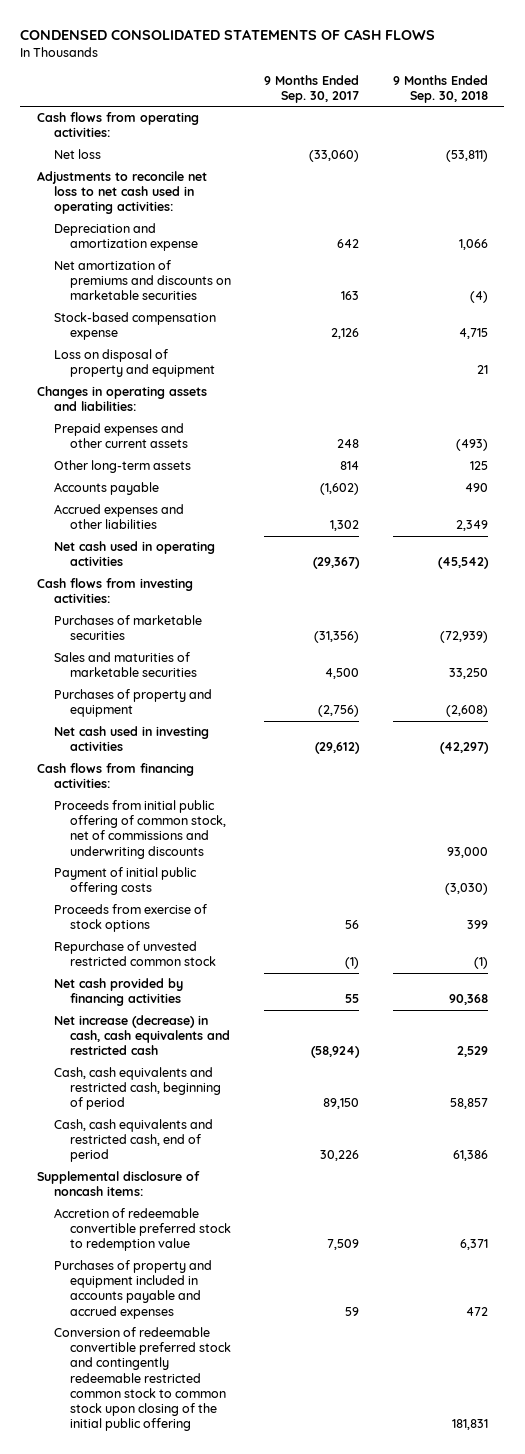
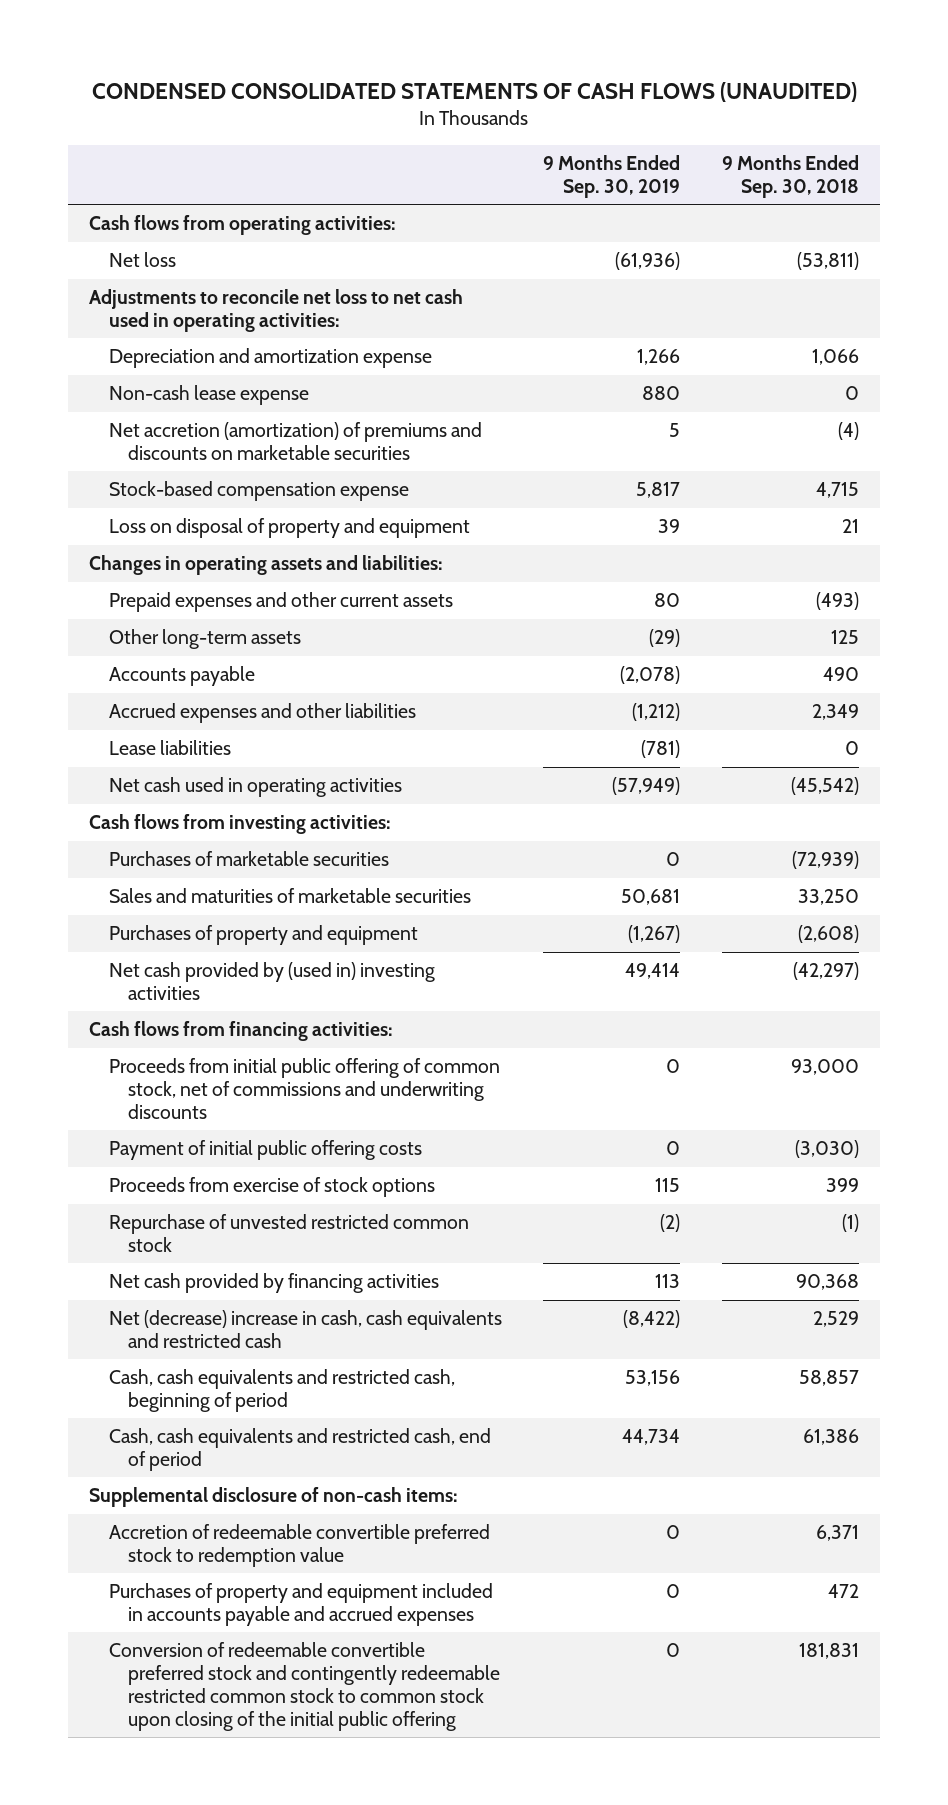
- CONDENSED CONSOLIDATED STATEMENTS OF CASH FLOWS
+ CONDENSED CONSOLIDATED STATEMENTS OF CASH FLOWS (UNAUDITED)
- | 9 Months Ended Sep. 30, 2017 | 9 Months Ended Sep. 30, 2018
+ | 9 Months Ended Sep. 30, 2019 | 9 Months Ended Sep. 30, 2018
- Net amortization of premiums and discounts on marketable securities | 163 | (4)
+ Non-cash lease expense | 880 | 0
+ Net accretion (amortization) of premiums and discounts on marketable securities | 5 | (4)
+ Lease liabilities | (781) | 0
- Net cash used in investing activities | (29,612) | (42,297)
+ Net cash provided by (used in) investing activities | 49,414 | (42,297)
- Net increase (decrease) in cash, cash equivalents and restricted cash | (58,924) | 2,529
+ Net (decrease) increase in cash, cash equivalents and restricted cash | (8,422) | 2,529
- Supplemental disclosure of noncash items:
+ Supplemental disclosure of non-cash items:

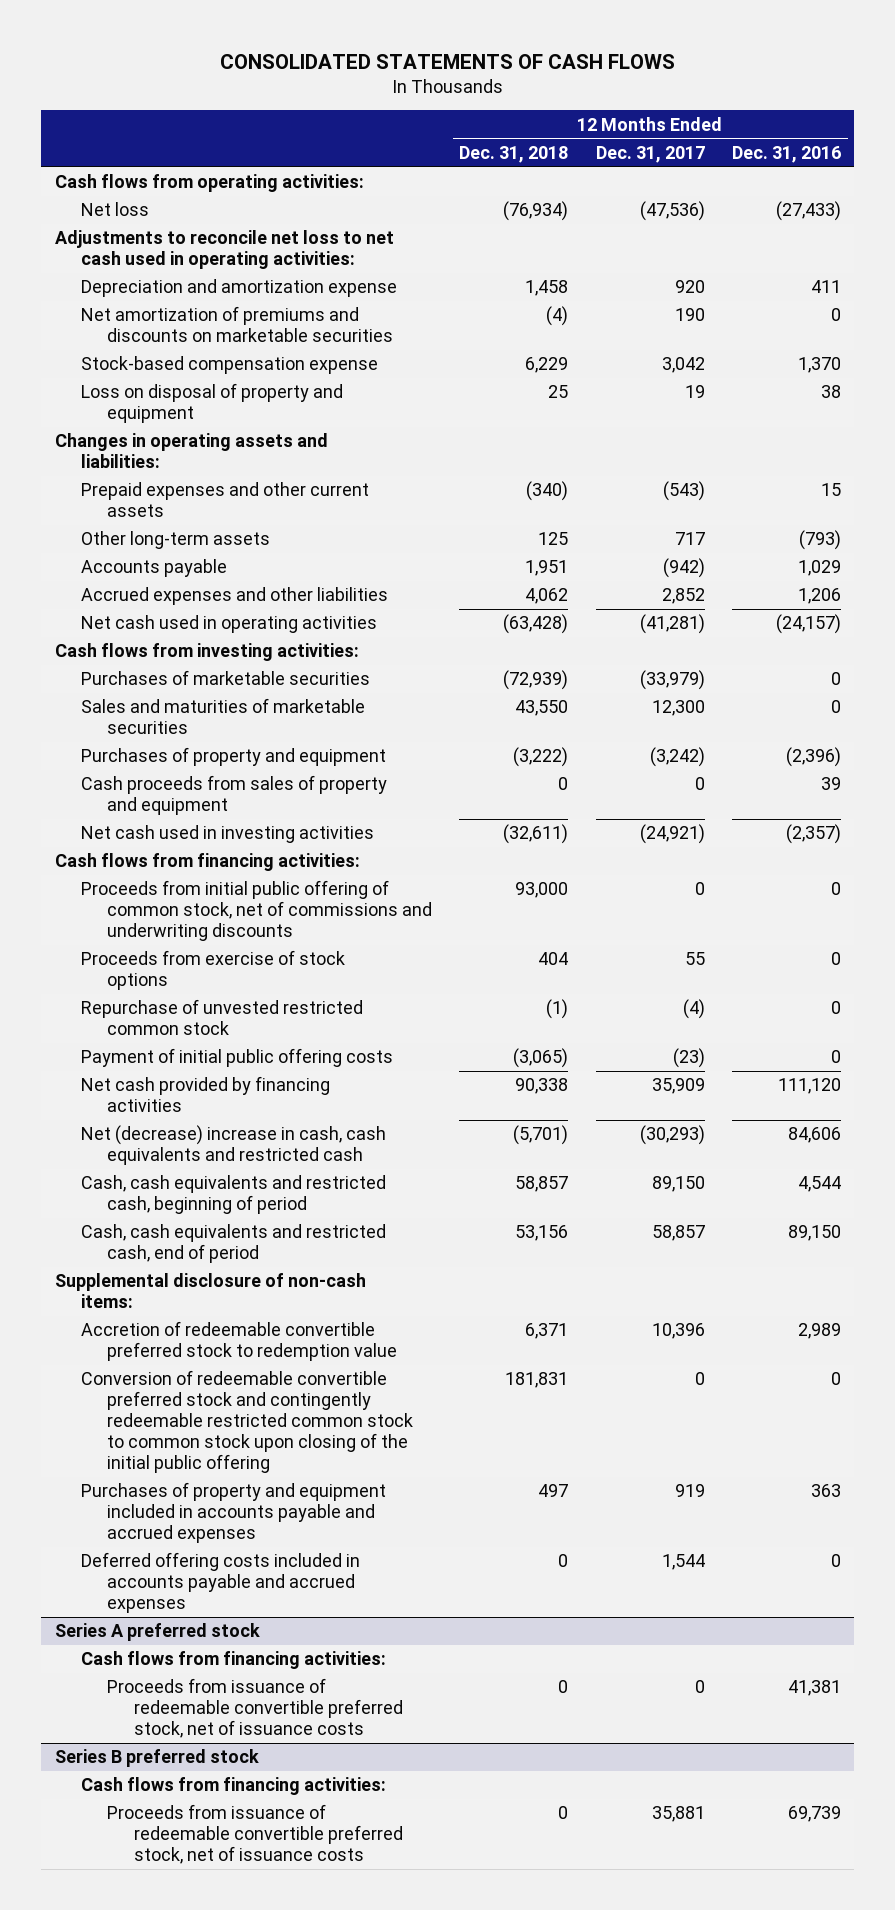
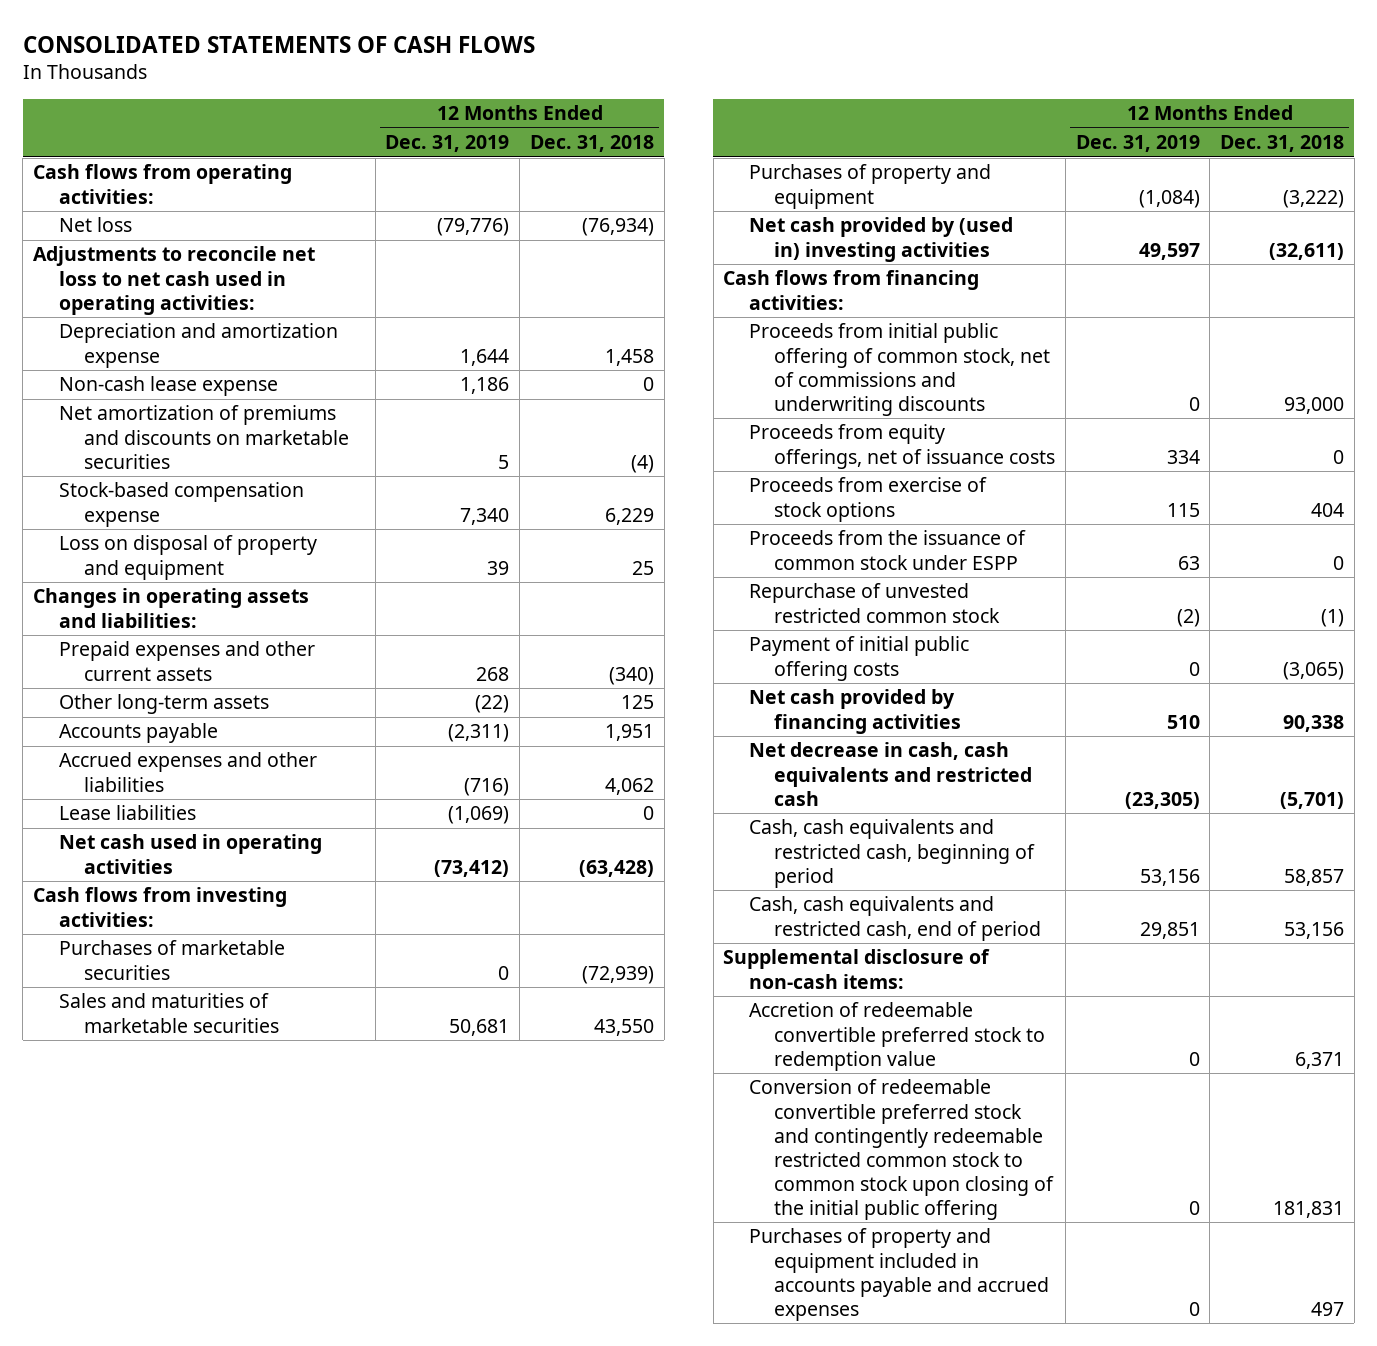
- | 12 Months Ended Dec. 31, 2018 | 12 Months Ended Dec. 31, 2017 | 12 Months Ended Dec. 31, 2016
+ | 12 Months Ended Dec. 31, 2019 | 12 Months Ended Dec. 31, 2018
+ Non-cash lease expense | 1,186 | 0
+ Lease liabilities | (1,069) | 0
- Cash proceeds from sales of property and equipment | 0 | 0 | 39
- Net cash used in investing activities | (32,611) | (24,921) | (2,357)
+ Net cash provided by (used in) investing activities | 49,597 | (32,611)
+ Proceeds from equity offerings, net of issuance costs | 334 | 0
+ Proceeds from the issuance of common stock under ESPP | 63 | 0
- Net (decrease) increase in cash, cash equivalents and restricted cash | (5,701) | (30,293) | 84,606
+ Net decrease in cash, cash equivalents and restricted cash | (23,305) | (5,701)
- Deferred offering costs included in accounts payable and accrued expenses | 0 | 1,544 | 0
- Series A preferred stock
- Cash flows from financing activities:
- Proceeds from issuance of redeemable convertible preferred stock, net of issuance costs | 0 | 0 | 41,381
- Series B preferred stock
- Cash flows from financing activities:
- Proceeds from issuance of redeemable convertible preferred stock, net of issuance costs | 0 | 35,881 | 69,739

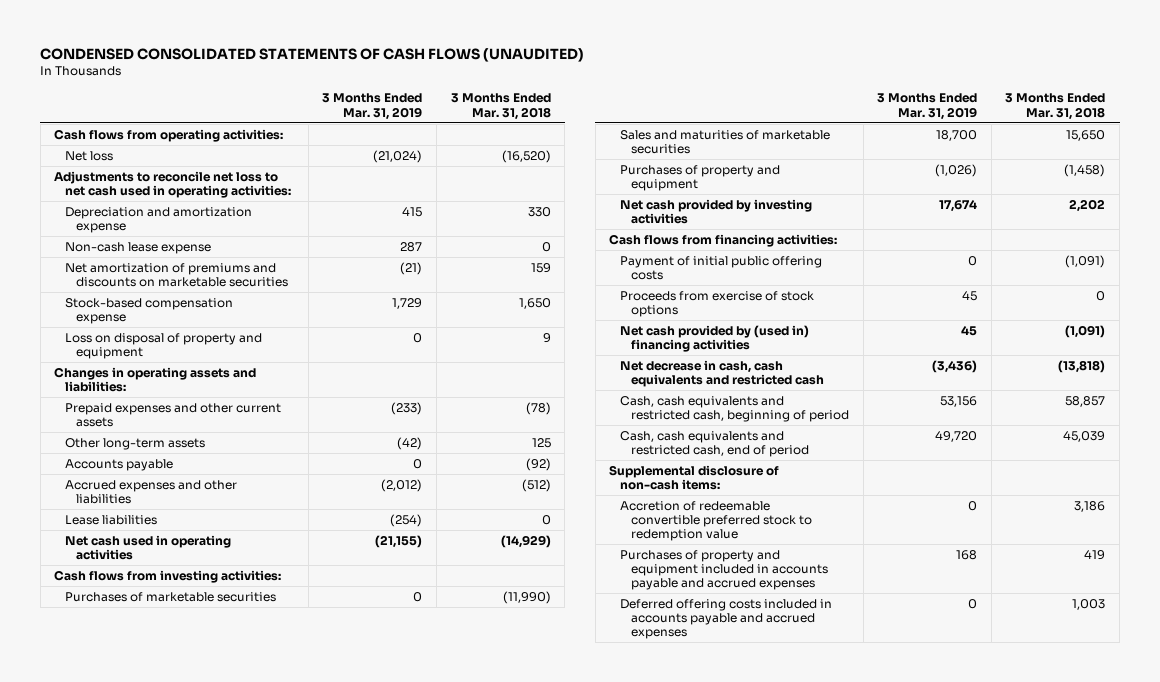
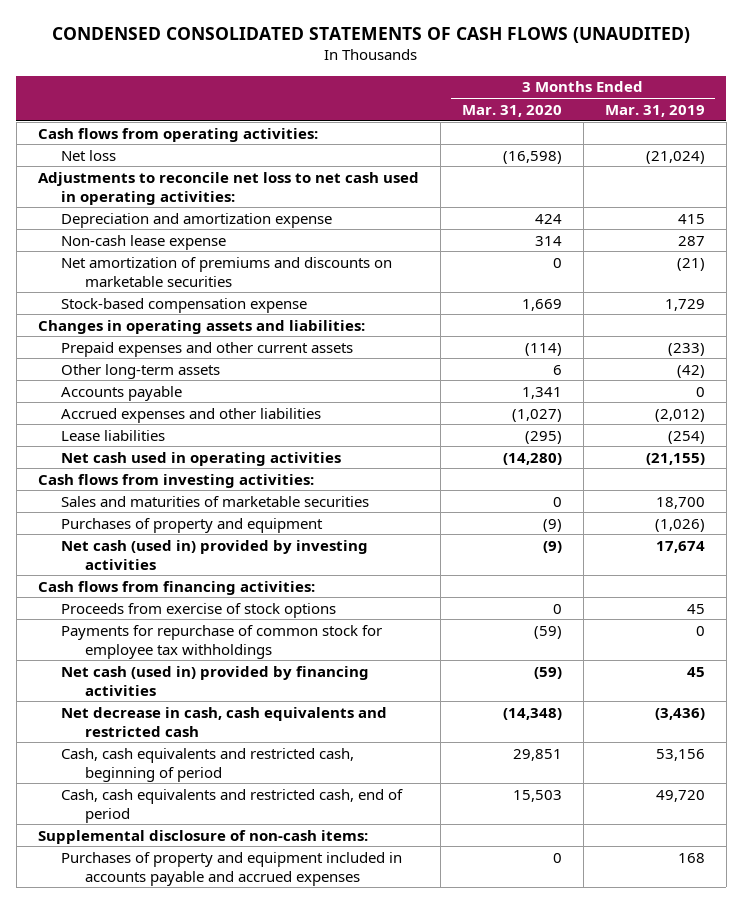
- | 3 Months Ended Mar. 31, 2019 | 3 Months Ended Mar. 31, 2018
+ | 3 Months Ended Mar. 31, 2020 | 3 Months Ended Mar. 31, 2019
- Loss on disposal of property and equipment | 0 | 9
- Purchases of marketable securities | 0 | (11,990)
- Net cash provided by investing activities | 17,674 | 2,202
+ Net cash (used in) provided by investing activities | (9) | 17,674
- Payment of initial public offering costs | 0 | (1,091)
- Net cash provided by (used in) financing activities | 45 | (1,091)
+ Payments for repurchase of common stock for employee tax withholdings | (59) | 0
+ Net cash (used in) provided by financing activities | (59) | 45
- Accretion of redeemable convertible preferred stock to redemption value | 0 | 3,186
- Deferred offering costs included in accounts payable and accrued expenses | 0 | 1,003

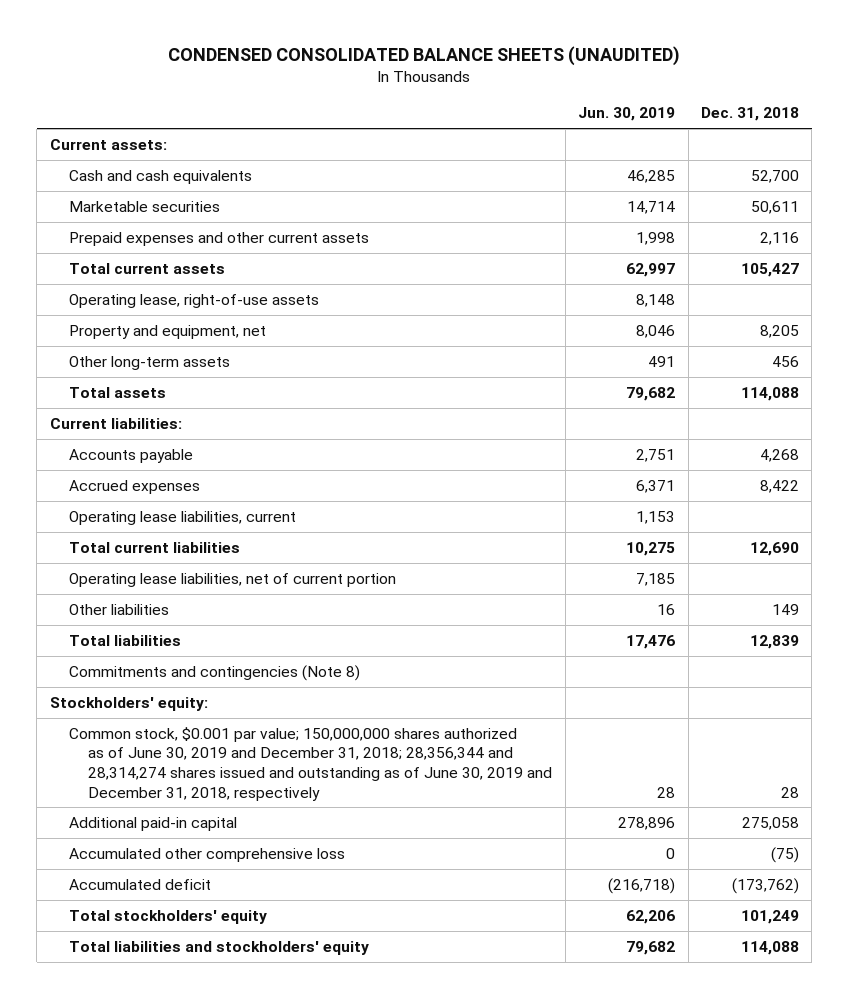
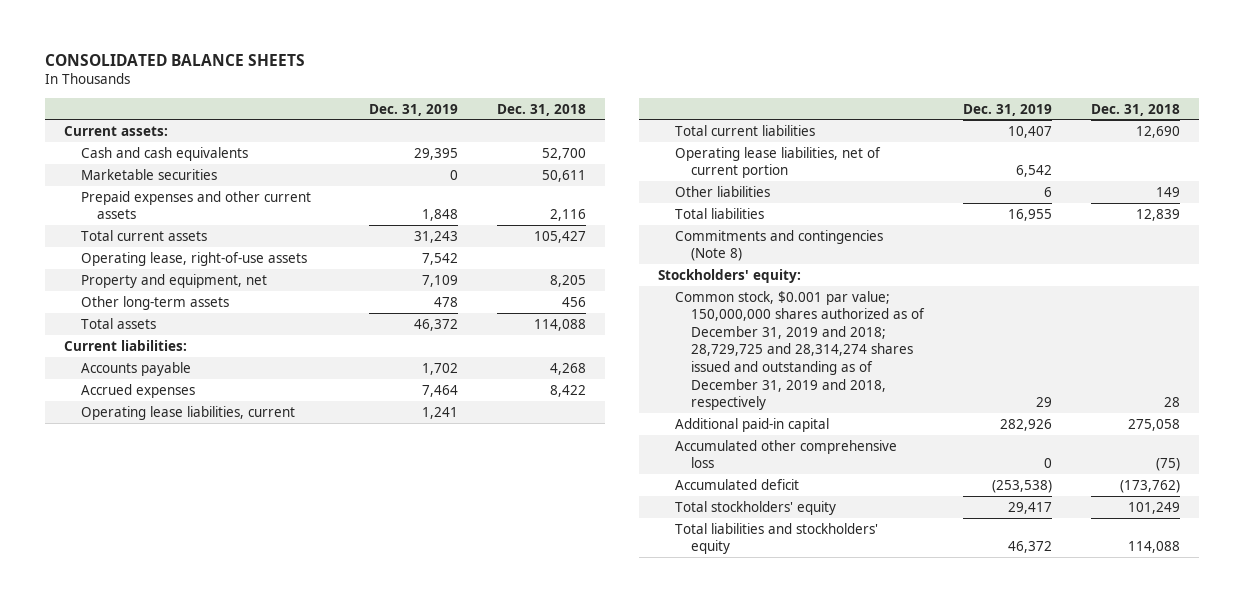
- CONDENSED CONSOLIDATED BALANCE SHEETS (UNAUDITED)
+ CONSOLIDATED BALANCE SHEETS
- | Jun. 30, 2019 | Dec. 31, 2018
+ | Dec. 31, 2019 | Dec. 31, 2018
- Common stock, $0.001 par value; 150,000,000 shares authorized as of June 30, 2019 and December 31, 2018; 28,356,344 and 28,314,274 shares issued and outstanding as of June 30, 2019 and December 31, 2018, respectively | 28 | 28
+ Common stock, $0.001 par value; 150,000,000 shares authorized as of December 31, 2019 and 2018; 28,729,725 and 28,314,274 shares issued and outstanding as of December 31, 2019 and 2018, respectively | 29 | 28

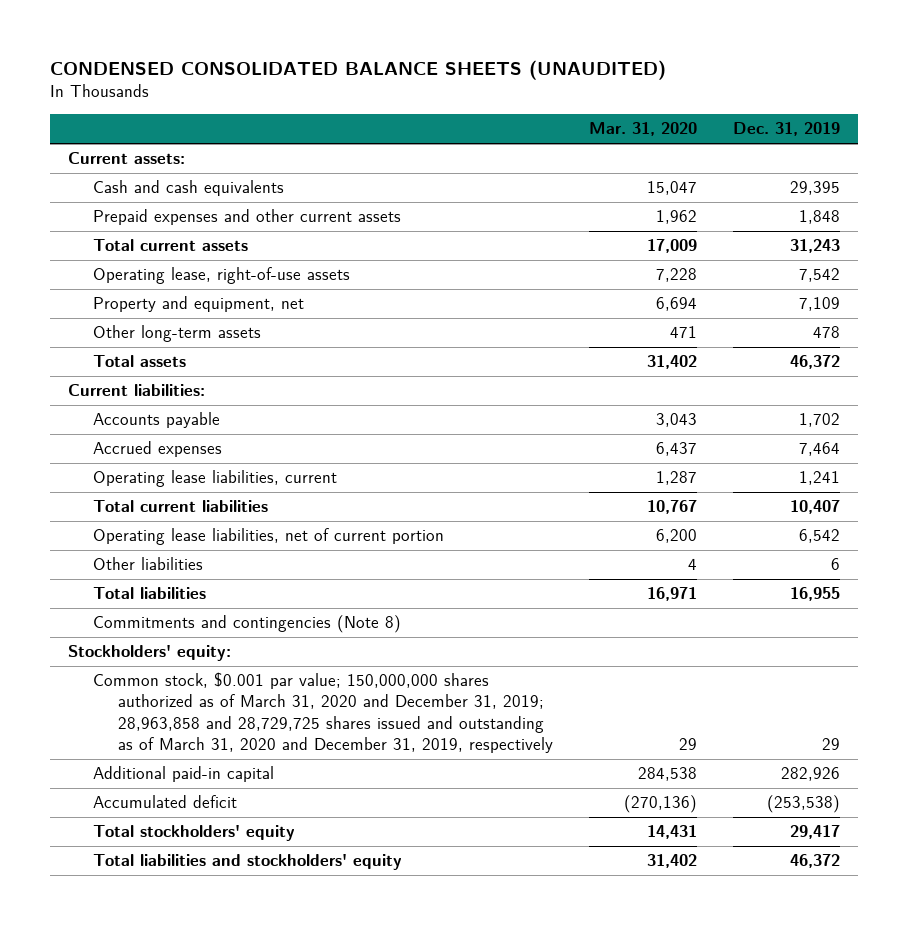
- CONSOLIDATED BALANCE SHEETS
+ CONDENSED CONSOLIDATED BALANCE SHEETS (UNAUDITED)
- | Dec. 31, 2019 | Dec. 31, 2018
+ | Mar. 31, 2020 | Dec. 31, 2019
- Marketable securities | 0 | 50,611
- Common stock, $0.001 par value; 150,000,000 shares authorized as of December 31, 2019 and 2018; 28,729,725 and 28,314,274 shares issued and outstanding as of December 31, 2019 and 2018, respectively | 29 | 28
+ Common stock, $0.001 par value; 150,000,000 shares authorized as of March 31, 2020 and December 31, 2019; 28,963,858 and 28,729,725 shares issued and outstanding as of March 31, 2020 and December 31, 2019, respectively | 29 | 29
- Accumulated other comprehensive loss | 0 | (75)

